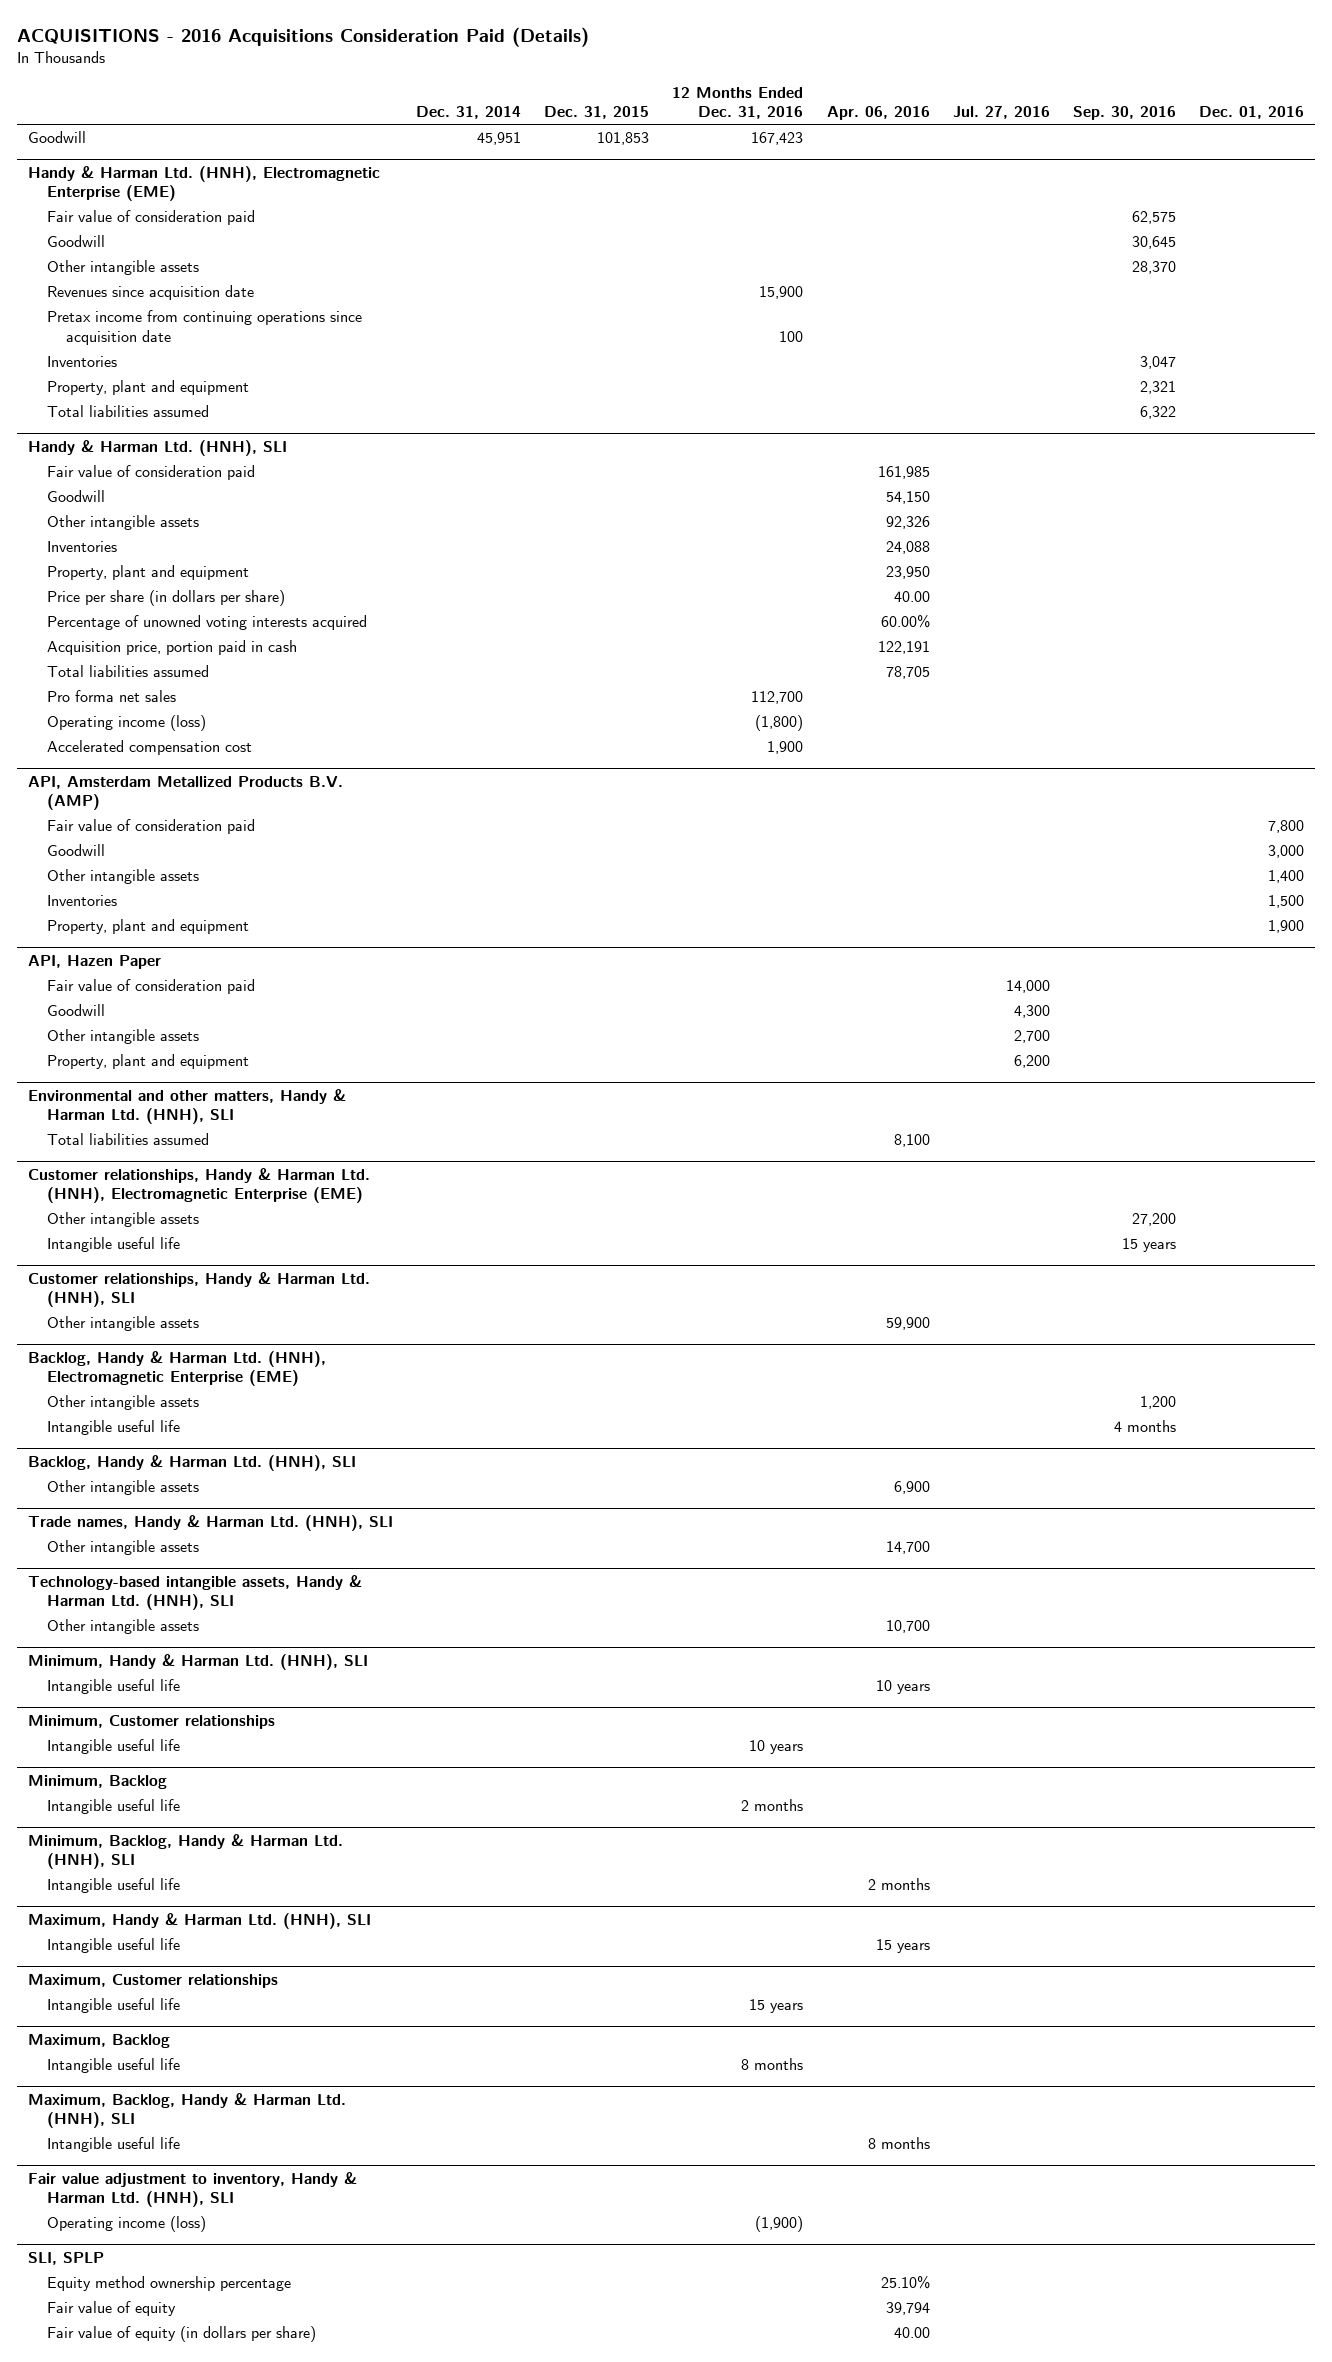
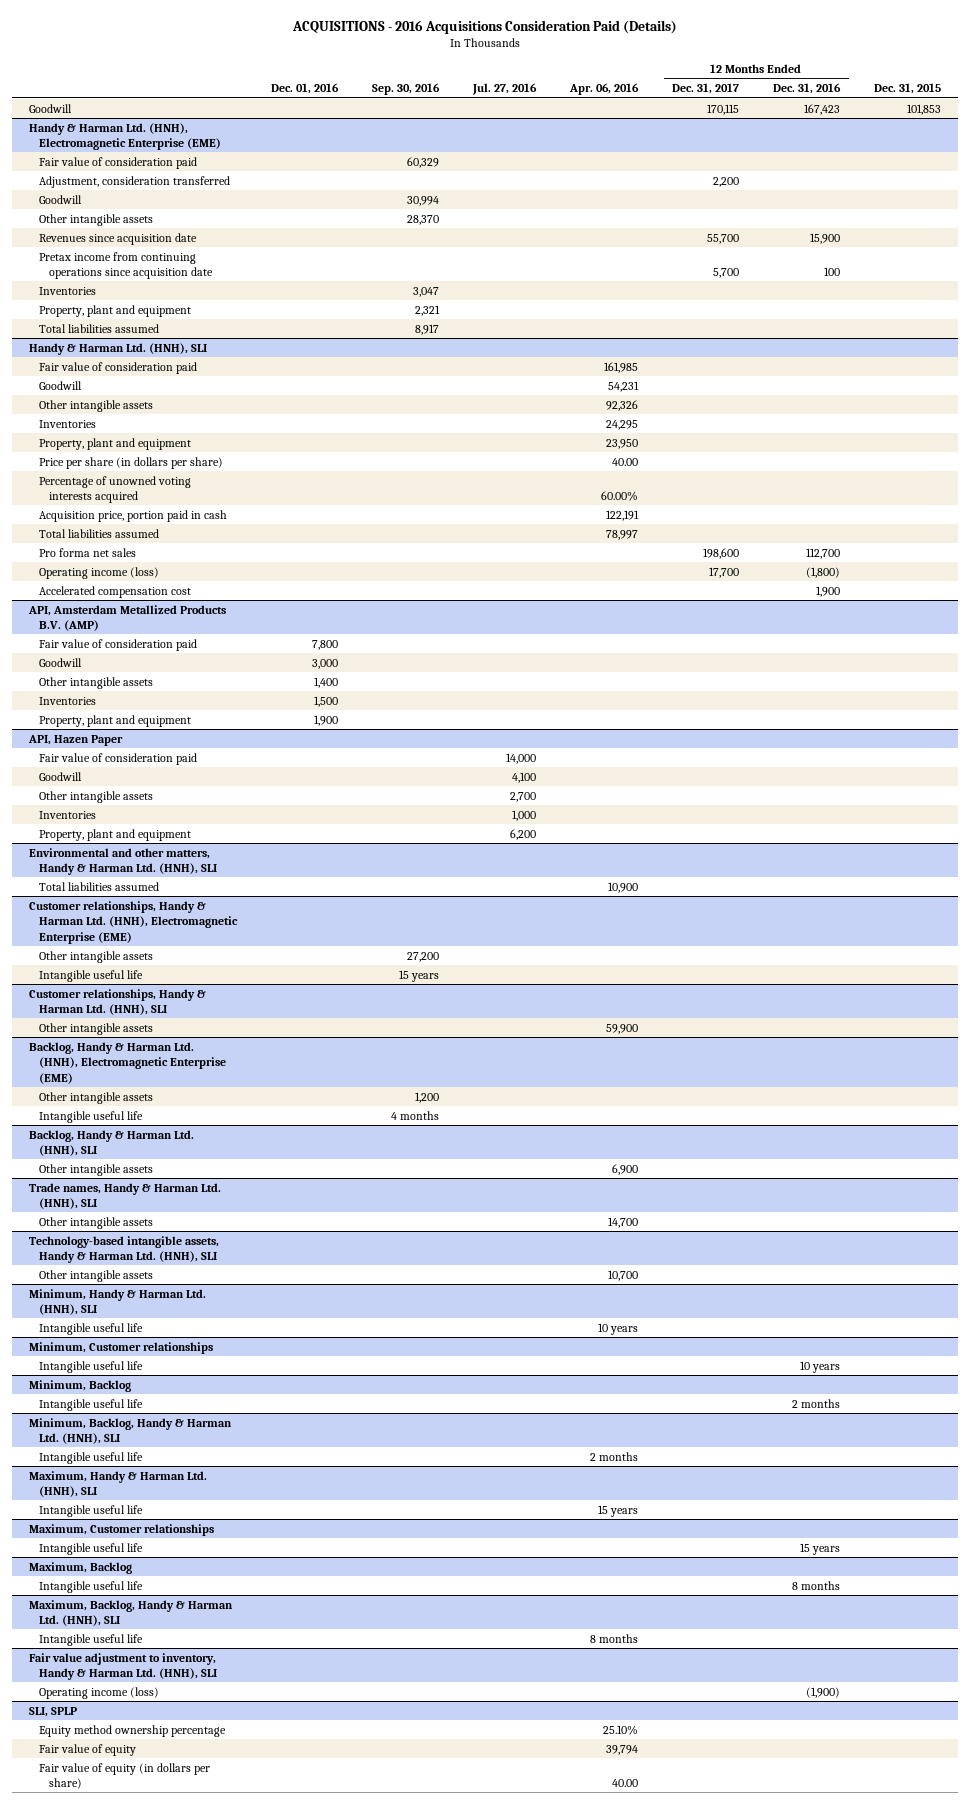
- | Dec. 31, 2014 | Dec. 31, 2015 | 12 Months Ended Dec. 31, 2016 | Apr. 06, 2016 | Jul. 27, 2016 | Sep. 30, 2016 | Dec. 01, 2016
+ | Dec. 01, 2016 | Sep. 30, 2016 | Jul. 27, 2016 | Apr. 06, 2016 | 12 Months Ended Dec. 31, 2017 | 12 Months Ended Dec. 31, 2016 | Dec. 31, 2015
@ Handy & Harman Ltd. (HNH), Electromagnetic Enterprise (EME)
- Fair value of consideration paid | | | | | | 62,575 |
- Goodwill | | | | | | 30,645 |
+ Fair value of consideration paid | | 60,329 | | | | |
+ Adjustment, consideration transferred | | | | | 2,200 | |
+ Goodwill | | 30,994 | | | | |
- Total liabilities assumed | | | | | | 6,322 |
+ Total liabilities assumed | | 8,917 | | | | |
@ Handy & Harman Ltd. (HNH), SLI
- Goodwill | | | | 54,150 | | |
+ Goodwill | | | | 54,231 | | |
- Inventories | | | | 24,088 | | |
+ Inventories | | | | 24,295 | | |
- Total liabilities assumed | | | | 78,705 | | |
+ Total liabilities assumed | | | | 78,997 | | |
@ API, Hazen Paper
- Goodwill | | | | | 4,300 | |
+ Goodwill | | | 4,100 | | | |
+ Inventories | | | 1,000 | | | |
@ Environmental and other matters, Handy & Harman Ltd. (HNH), SLI
- Total liabilities assumed | | | | 8,100 | | |
+ Total liabilities assumed | | | | 10,900 | | |

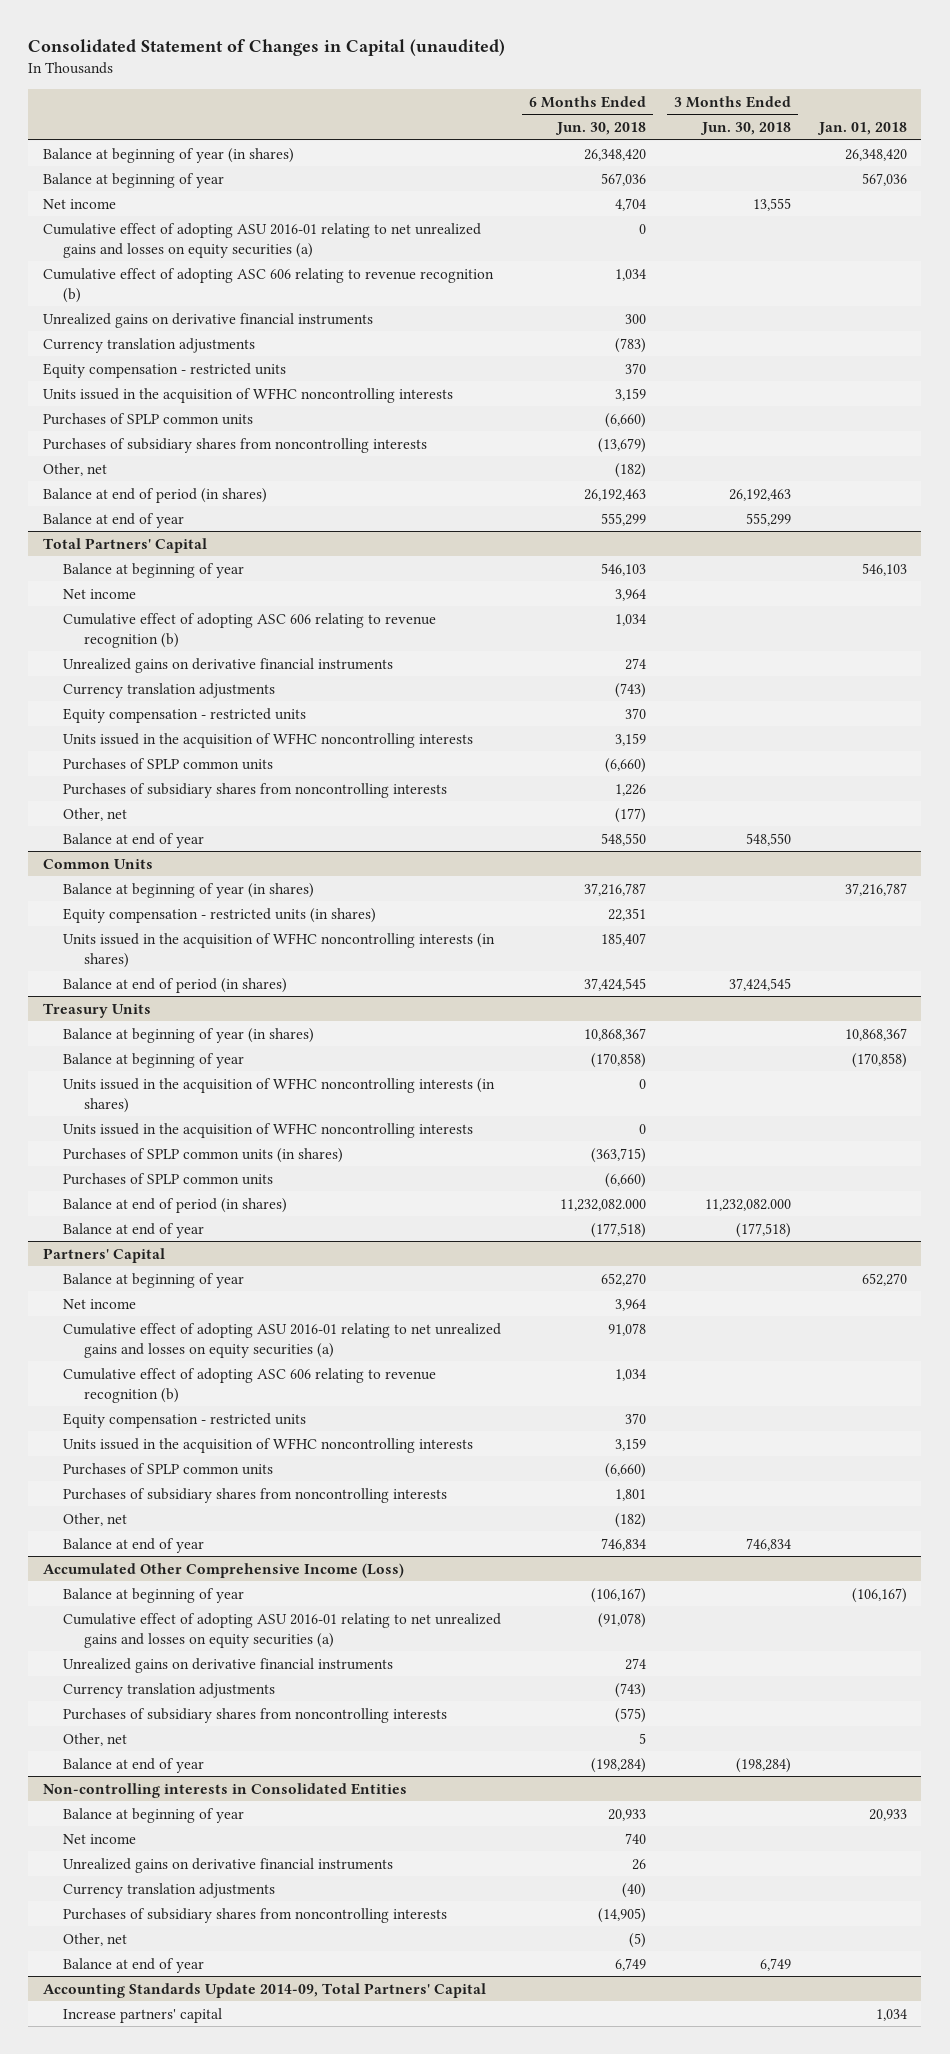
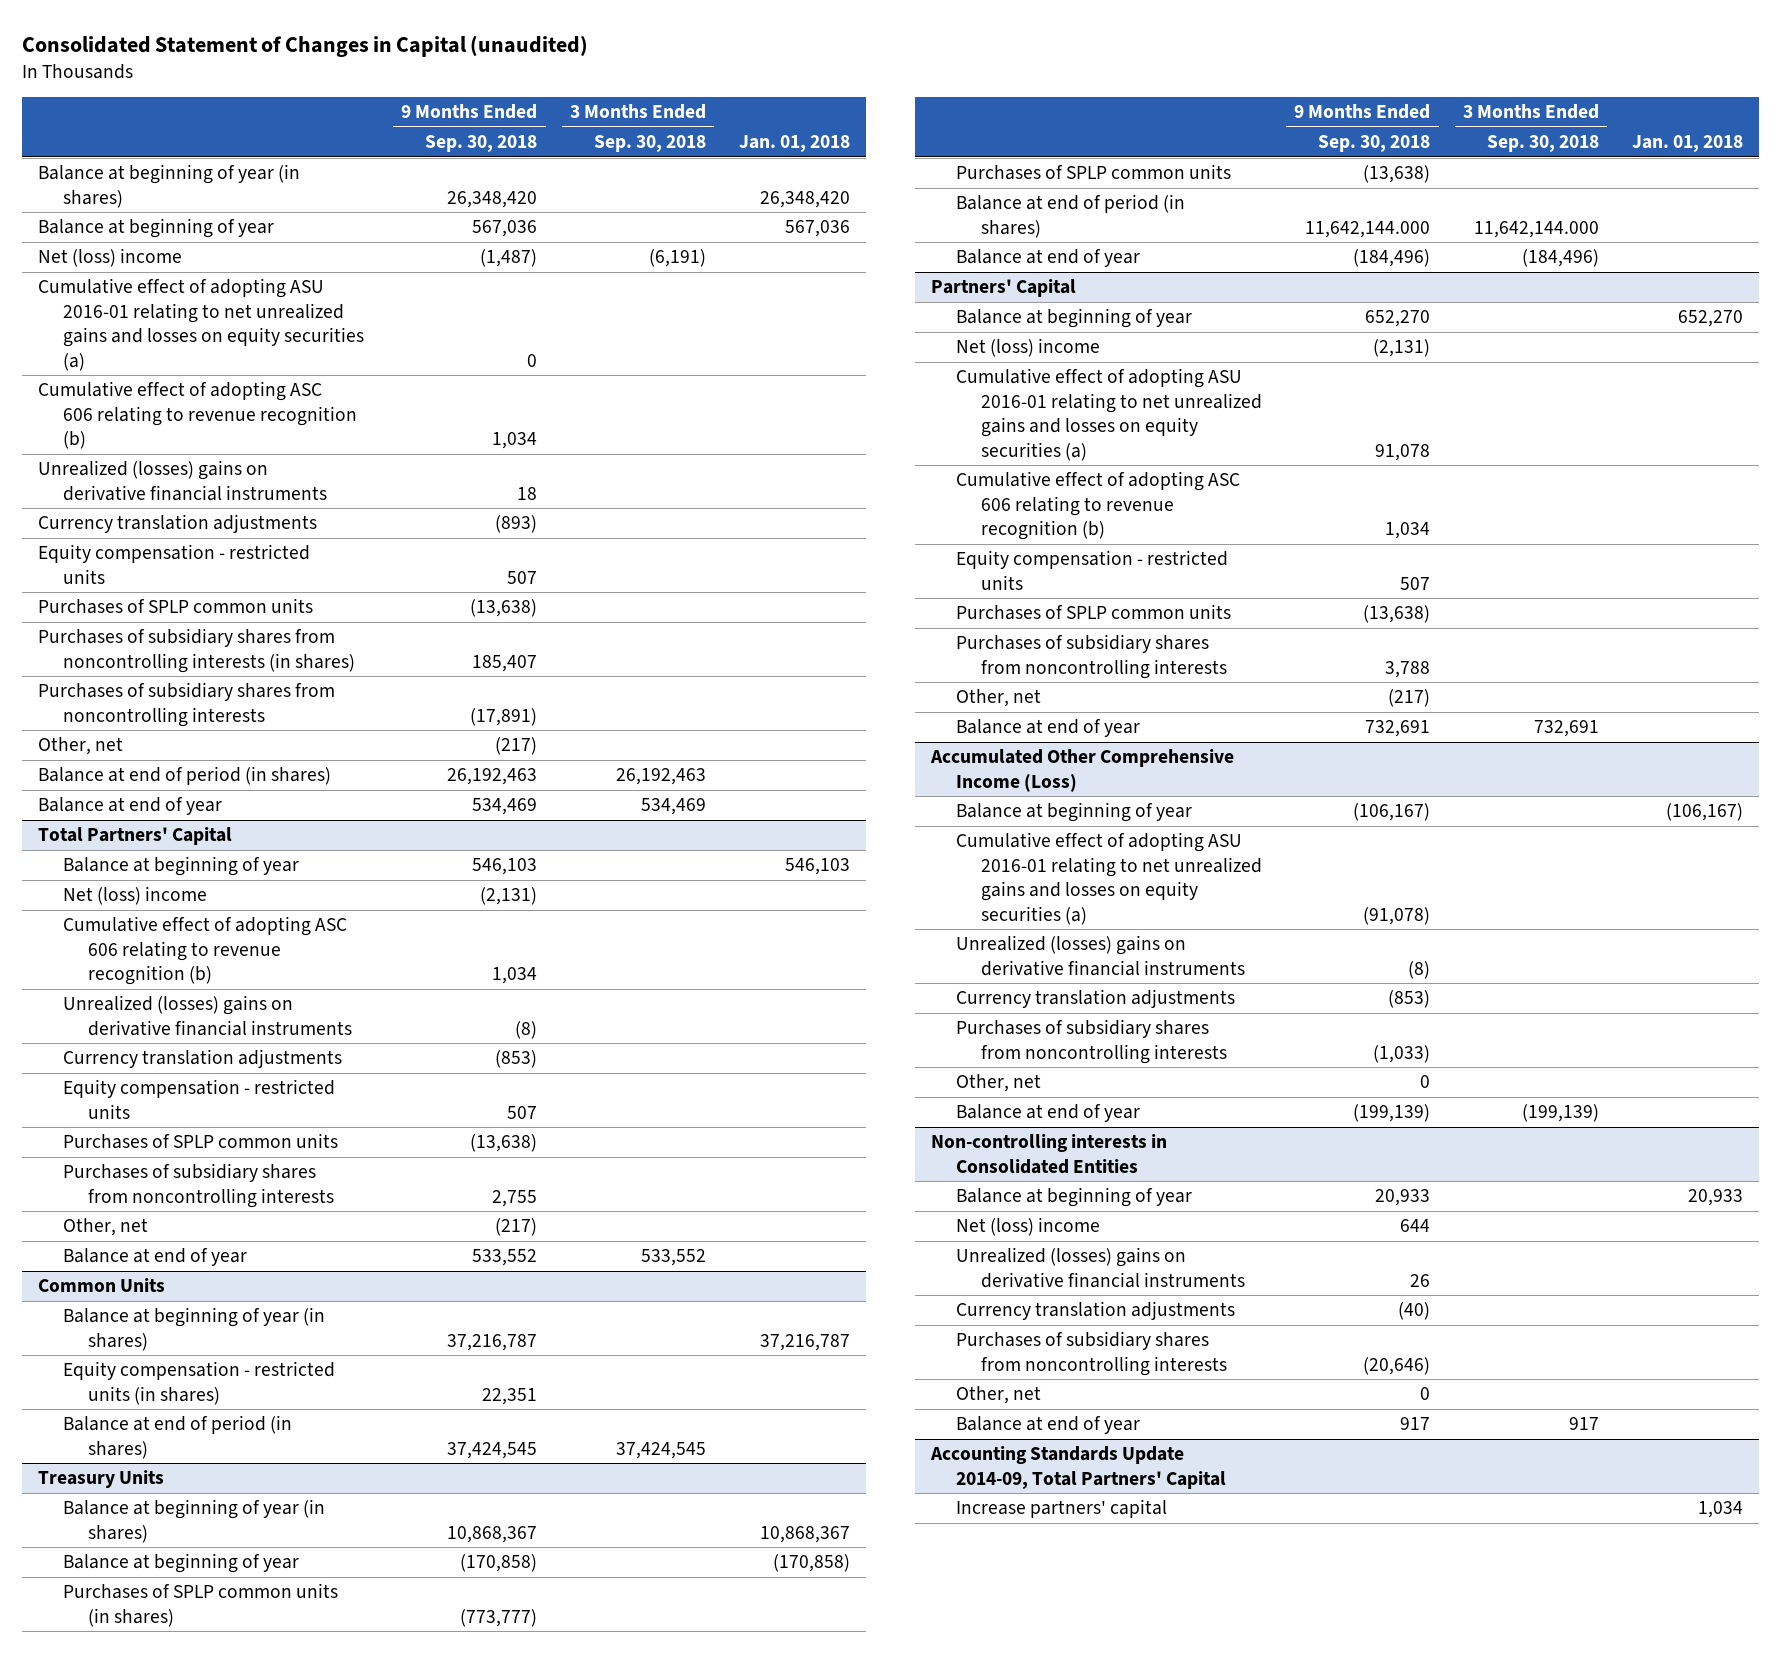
- | 6 Months Ended Jun. 30, 2018 | 3 Months Ended Jun. 30, 2018 | Jan. 01, 2018
+ | 9 Months Ended Sep. 30, 2018 | 3 Months Ended Sep. 30, 2018 | Jan. 01, 2018
- Net income | 4,704 | 13,555 |
+ Net (loss) income | (1,487) | (6,191) |
- Unrealized gains on derivative financial instruments | 300 | |
+ Unrealized (losses) gains on derivative financial instruments | 18 | |
- Units issued in the acquisition of WFHC noncontrolling interests | 3,159 | |
+ Purchases of subsidiary shares from noncontrolling interests (in shares) | 185,407 | |
@ Total Partners' Capital
- Net income | 3,964 | |
+ Net (loss) income | (2,131) | |
- Unrealized gains on derivative financial instruments | 274 | |
+ Unrealized (losses) gains on derivative financial instruments | (8) | |
- Units issued in the acquisition of WFHC noncontrolling interests | 3,159 | |
@ Common Units
- Units issued in the acquisition of WFHC noncontrolling interests (in shares) | 185,407 | |
@ Treasury Units
- Units issued in the acquisition of WFHC noncontrolling interests (in shares) | 0 | |
- Units issued in the acquisition of WFHC noncontrolling interests | 0 | |
@ Partners' Capital
- Net income | 3,964 | |
+ Net (loss) income | (2,131) | |
- Units issued in the acquisition of WFHC noncontrolling interests | 3,159 | |
@ Accumulated Other Comprehensive Income (Loss)
- Unrealized gains on derivative financial instruments | 274 | |
+ Unrealized (losses) gains on derivative financial instruments | (8) | |
@ Non-controlling interests in Consolidated Entities
- Net income | 740 | |
- Unrealized gains on derivative financial instruments | 26 | |
+ Net (loss) income | 644 | |
+ Unrealized (losses) gains on derivative financial instruments | 26 | |

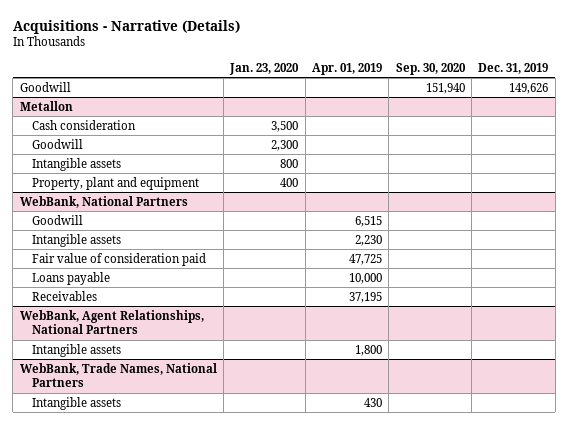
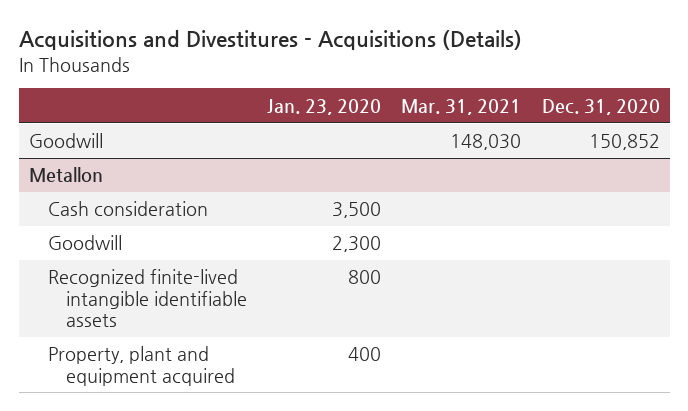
- Acquisitions - Narrative (Details)
+ Acquisitions and Divestitures - Acquisitions (Details)
- | Jan. 23, 2020 | Apr. 01, 2019 | Sep. 30, 2020 | Dec. 31, 2019
+ | Jan. 23, 2020 | Mar. 31, 2021 | Dec. 31, 2020
@ Metallon
- Intangible assets | 800 | | |
- Property, plant and equipment | 400 | | |
- WebBank, National Partners
- Goodwill | | 6,515 | |
- Intangible assets | | 2,230 | |
- Fair value of consideration paid | | 47,725 | |
- Loans payable | | 10,000 | |
- Receivables | | 37,195 | |
- WebBank, Agent Relationships, National Partners
- Intangible assets | | 1,800 | |
- WebBank, Trade Names, National Partners
- Intangible assets | | 430 | |
@ Metallon
+ Recognized finite-lived intangible identifiable assets | 800 | |
+ Property, plant and equipment acquired | 400 | |

